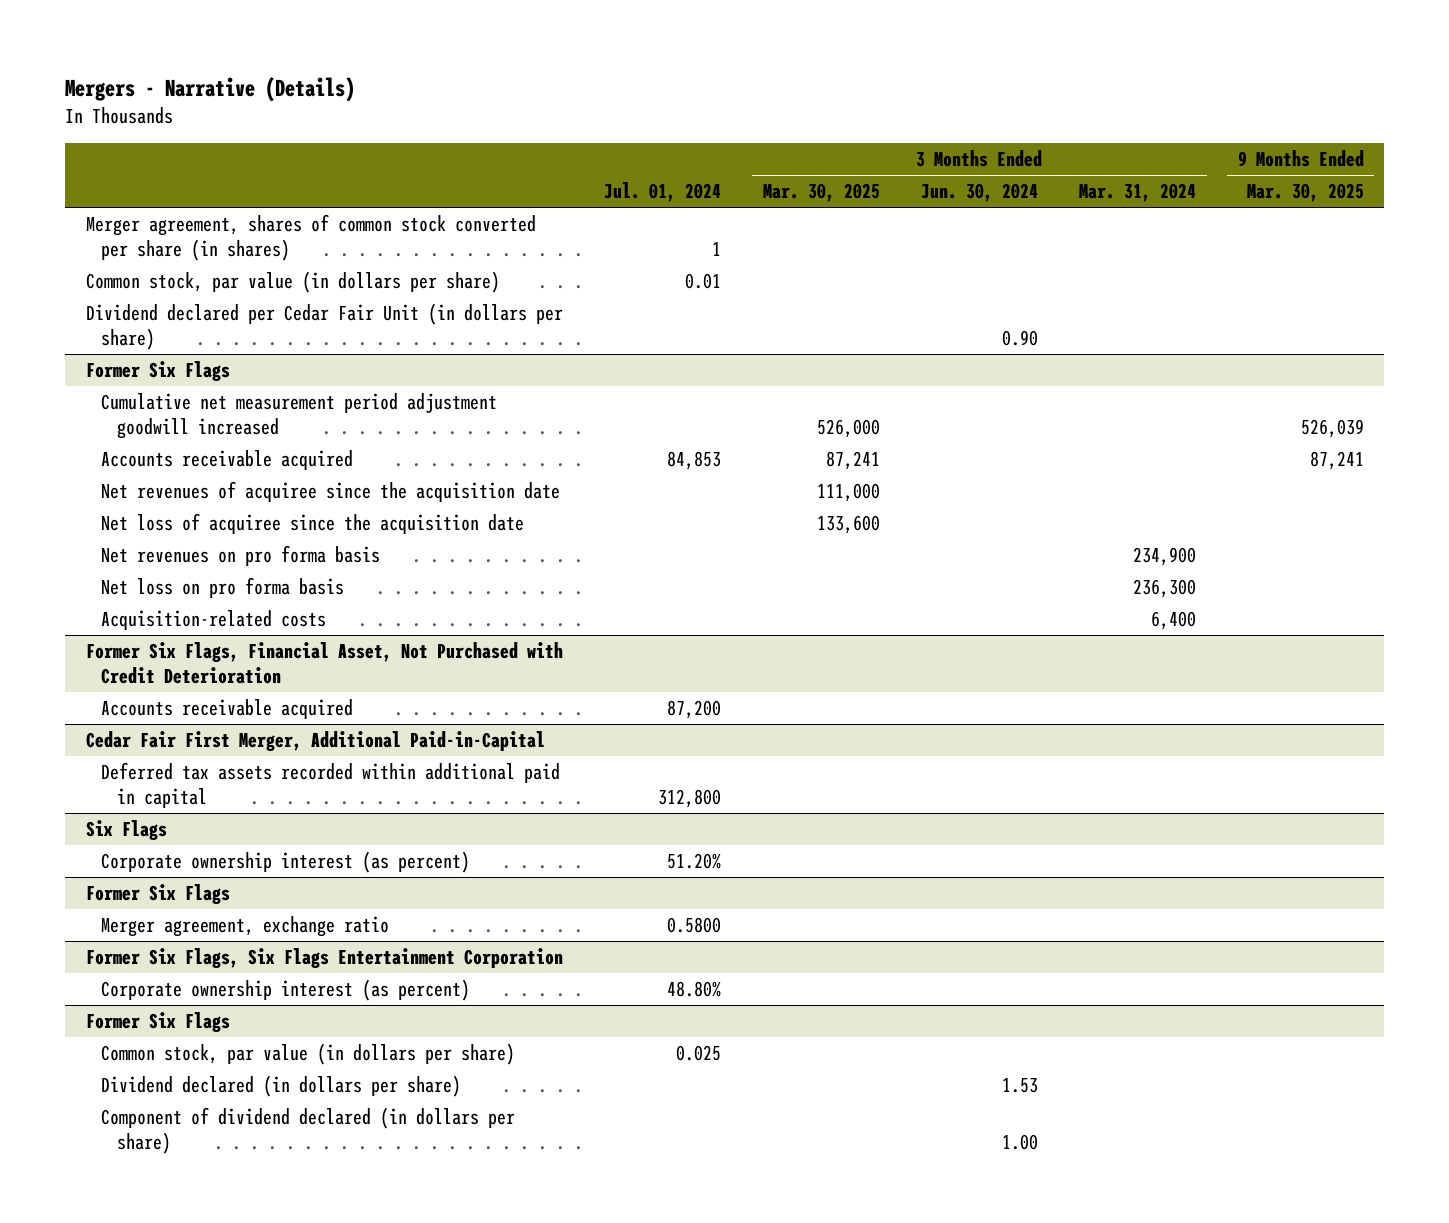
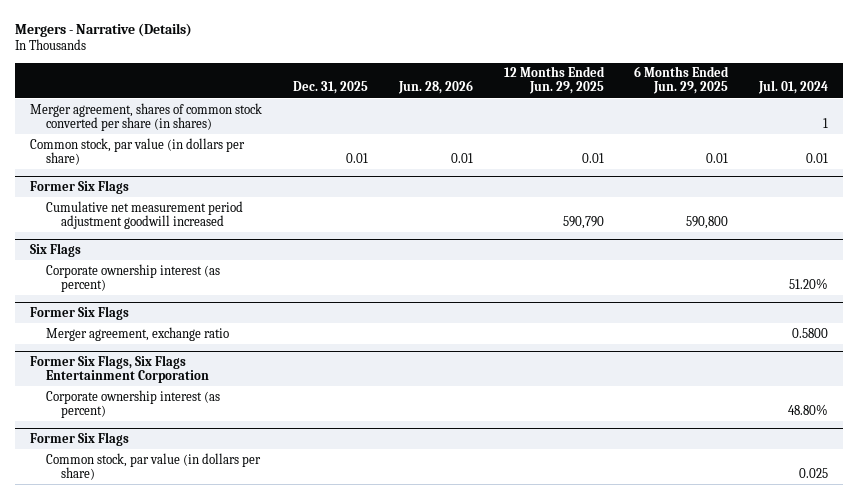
- | Jul. 01, 2024 | 3 Months Ended Mar. 30, 2025 | 3 Months Ended Jun. 30, 2024 | 3 Months Ended Mar. 31, 2024 | 9 Months Ended Mar. 30, 2025
+ | Dec. 31, 2025 | Jun. 28, 2026 | 12 Months Ended Jun. 29, 2025 | 6 Months Ended Jun. 29, 2025 | Jul. 01, 2024
- Dividend declared per Cedar Fair Unit (in dollars per share) | | | 0.90 | |
@ Former Six Flags
- Accounts receivable acquired | 84,853 | 87,241 | | | 87,241
- Net revenues of acquiree since the acquisition date | | 111,000 | | |
- Net loss of acquiree since the acquisition date | | 133,600 | | |
- Net revenues on pro forma basis | | | | 234,900 |
- Net loss on pro forma basis | | | | 236,300 |
- Acquisition-related costs | | | | 6,400 |
- Former Six Flags, Financial Asset, Not Purchased with Credit Deterioration
- Accounts receivable acquired | 87,200 | | | |
- Cedar Fair First Merger, Additional Paid-in-Capital
- Deferred tax assets recorded within additional paid in capital | 312,800 | | | |
@ Former Six Flags
- Dividend declared (in dollars per share) | | | 1.53 | |
- Component of dividend declared (in dollars per share) | | | 1.00 | |

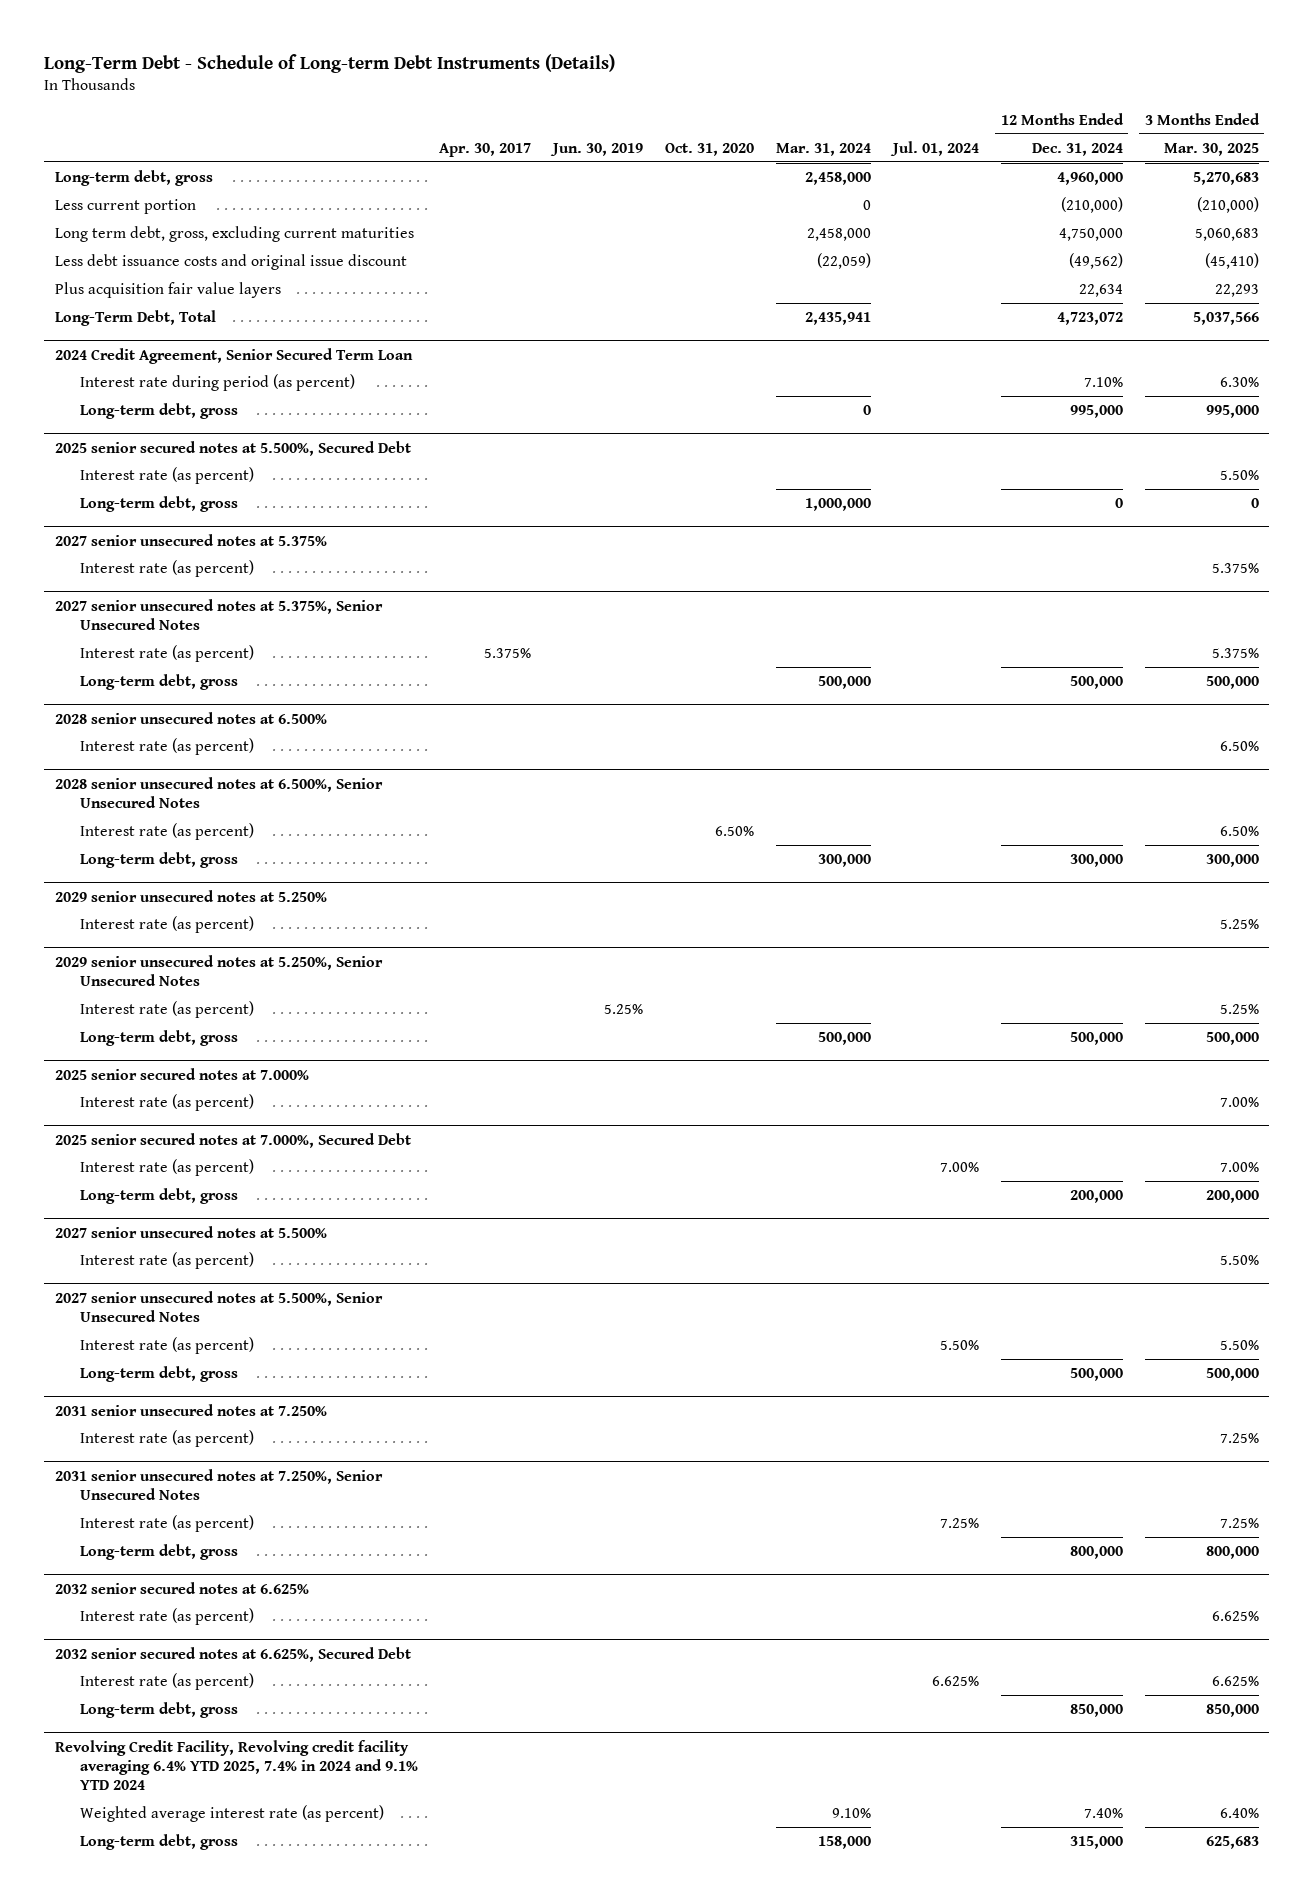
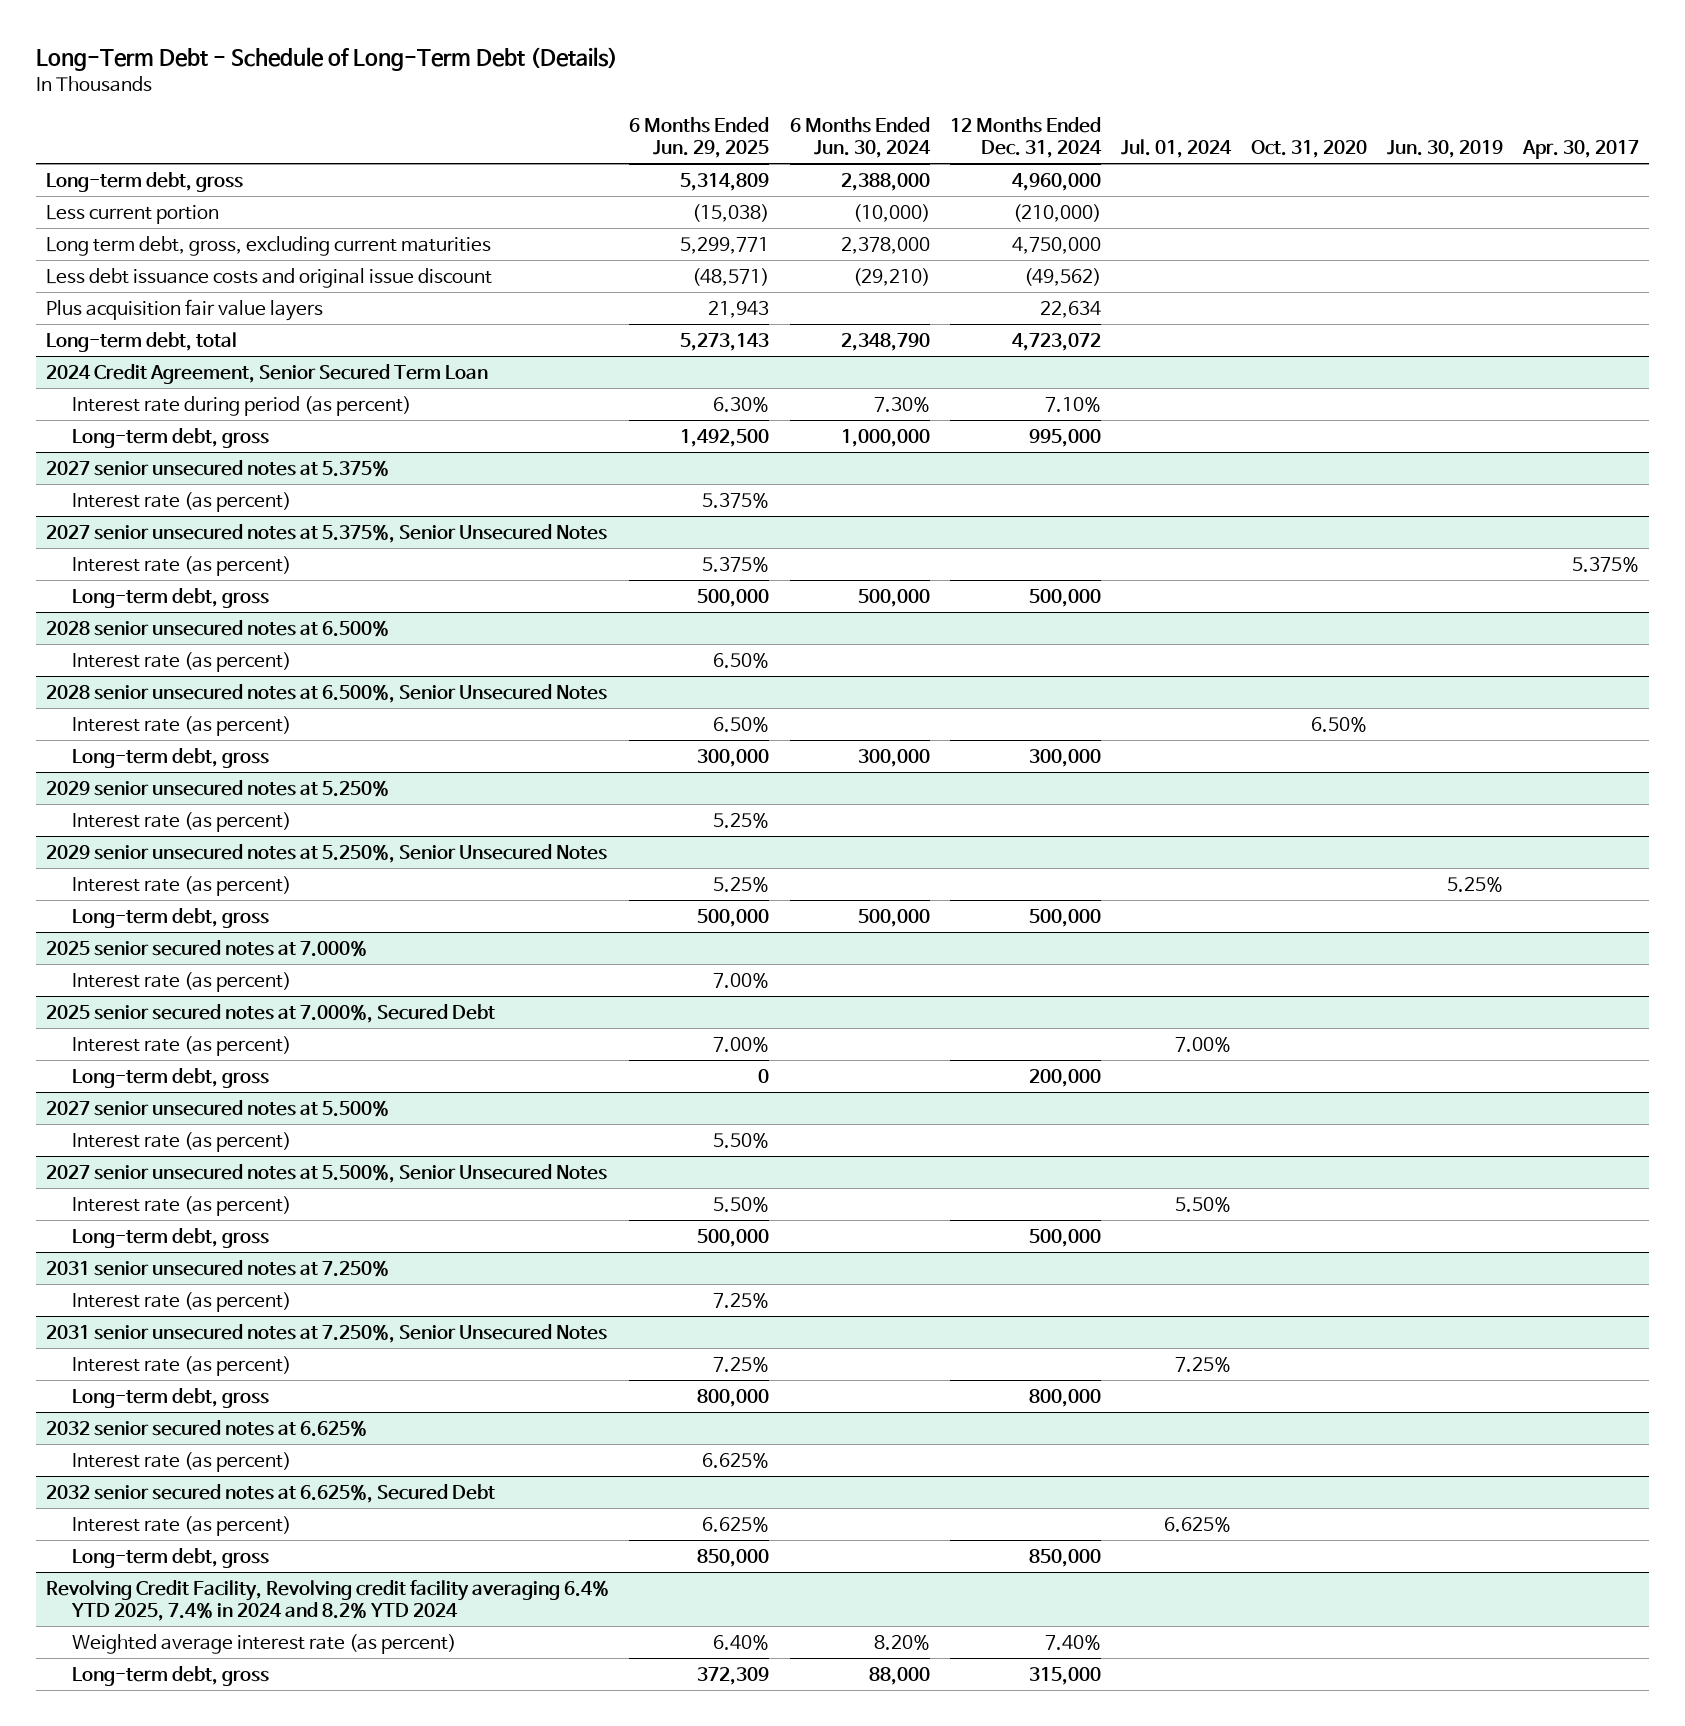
- Long-Term Debt - Schedule of Long-term Debt Instruments (Details)
+ Long-Term Debt - Schedule of Long-Term Debt (Details)
- | Apr. 30, 2017 | Jun. 30, 2019 | Oct. 31, 2020 | Mar. 31, 2024 | Jul. 01, 2024 | 12 Months Ended Dec. 31, 2024 | 3 Months Ended Mar. 30, 2025
+ | 6 Months Ended Jun. 29, 2025 | 6 Months Ended Jun. 30, 2024 | 12 Months Ended Dec. 31, 2024 | Jul. 01, 2024 | Oct. 31, 2020 | Jun. 30, 2019 | Apr. 30, 2017
- Long-Term Debt, Total | | | | 2,435,941 | | 4,723,072 | 5,037,566
+ Long-term debt, total | 5,273,143 | 2,348,790 | 4,723,072 | | | |
- 2025 senior secured notes at 5.500%, Secured Debt
- Interest rate (as percent) | | | | | | | 5.50%
- Long-term debt, gross | | | | 1,000,000 | | 0 | 0
- Revolving Credit Facility, Revolving credit facility averaging 6.4% YTD 2025, 7.4% in 2024 and 9.1% YTD 2024
+ Revolving Credit Facility, Revolving credit facility averaging 6.4% YTD 2025, 7.4% in 2024 and 8.2% YTD 2024

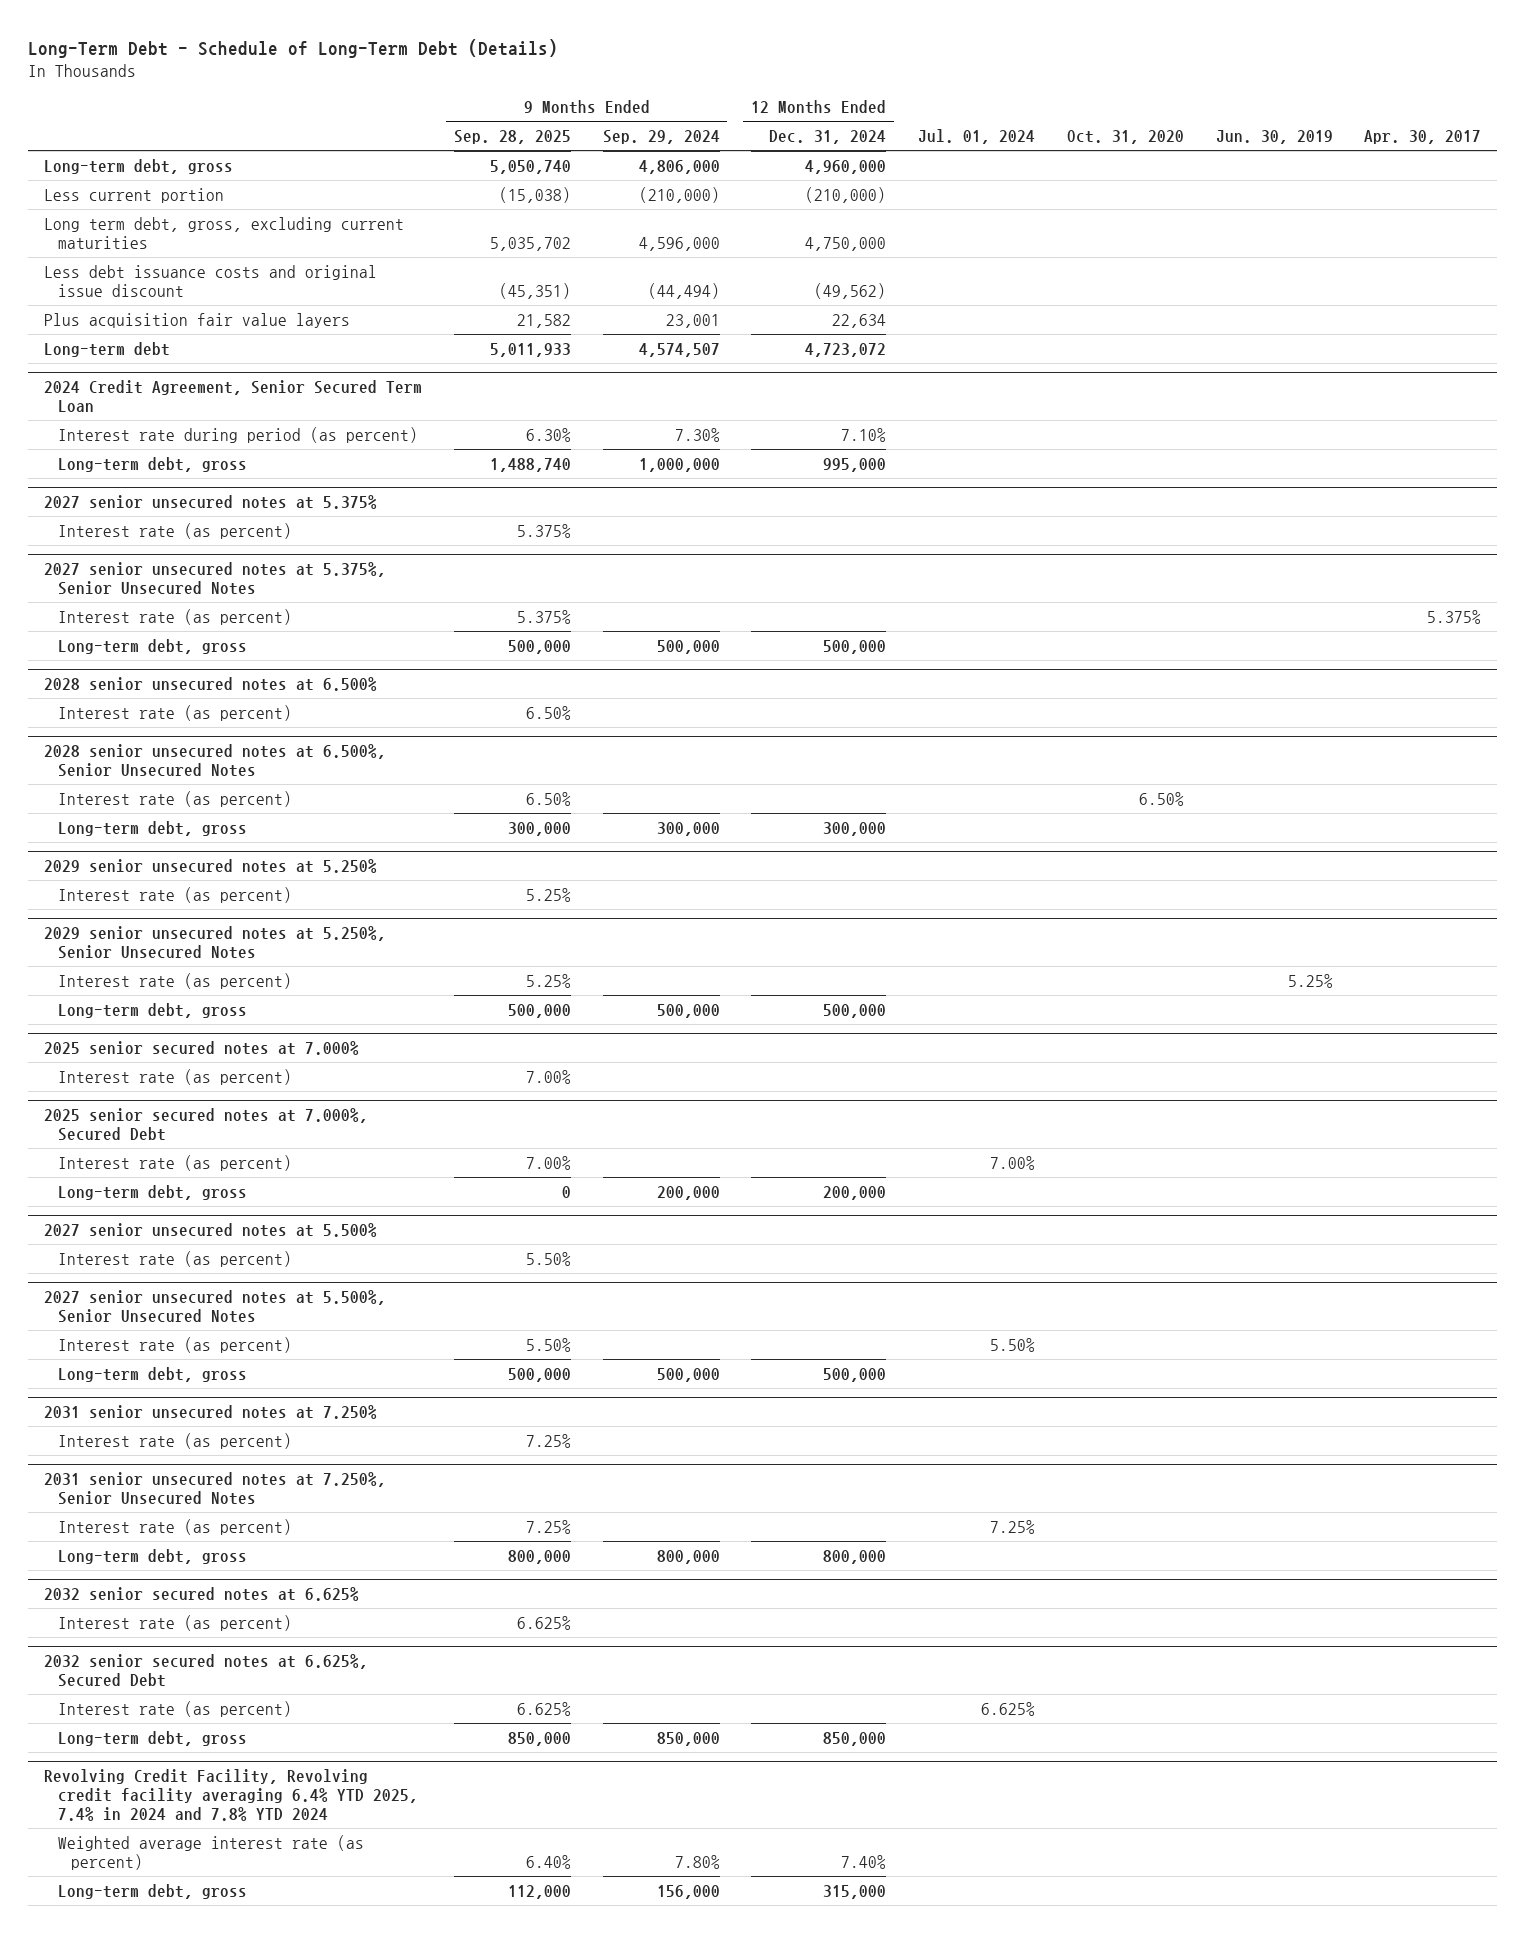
- | 6 Months Ended Jun. 29, 2025 | 6 Months Ended Jun. 30, 2024 | 12 Months Ended Dec. 31, 2024 | Jul. 01, 2024 | Oct. 31, 2020 | Jun. 30, 2019 | Apr. 30, 2017
+ | 9 Months Ended Sep. 28, 2025 | 9 Months Ended Sep. 29, 2024 | 12 Months Ended Dec. 31, 2024 | Jul. 01, 2024 | Oct. 31, 2020 | Jun. 30, 2019 | Apr. 30, 2017
- Long-term debt, total | 5,273,143 | 2,348,790 | 4,723,072 | | | |
+ Long-term debt | 5,011,933 | 4,574,507 | 4,723,072 | | | |
- Revolving Credit Facility, Revolving credit facility averaging 6.4% YTD 2025, 7.4% in 2024 and 8.2% YTD 2024
+ Revolving Credit Facility, Revolving credit facility averaging 6.4% YTD 2025, 7.4% in 2024 and 7.8% YTD 2024

